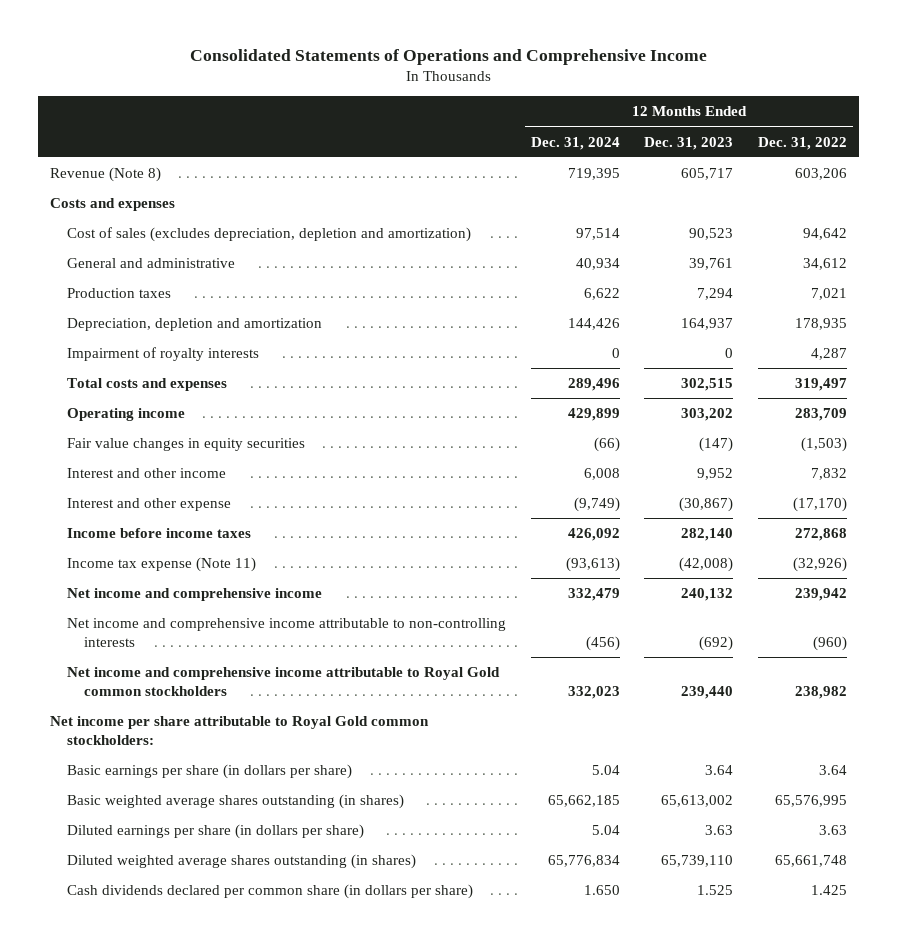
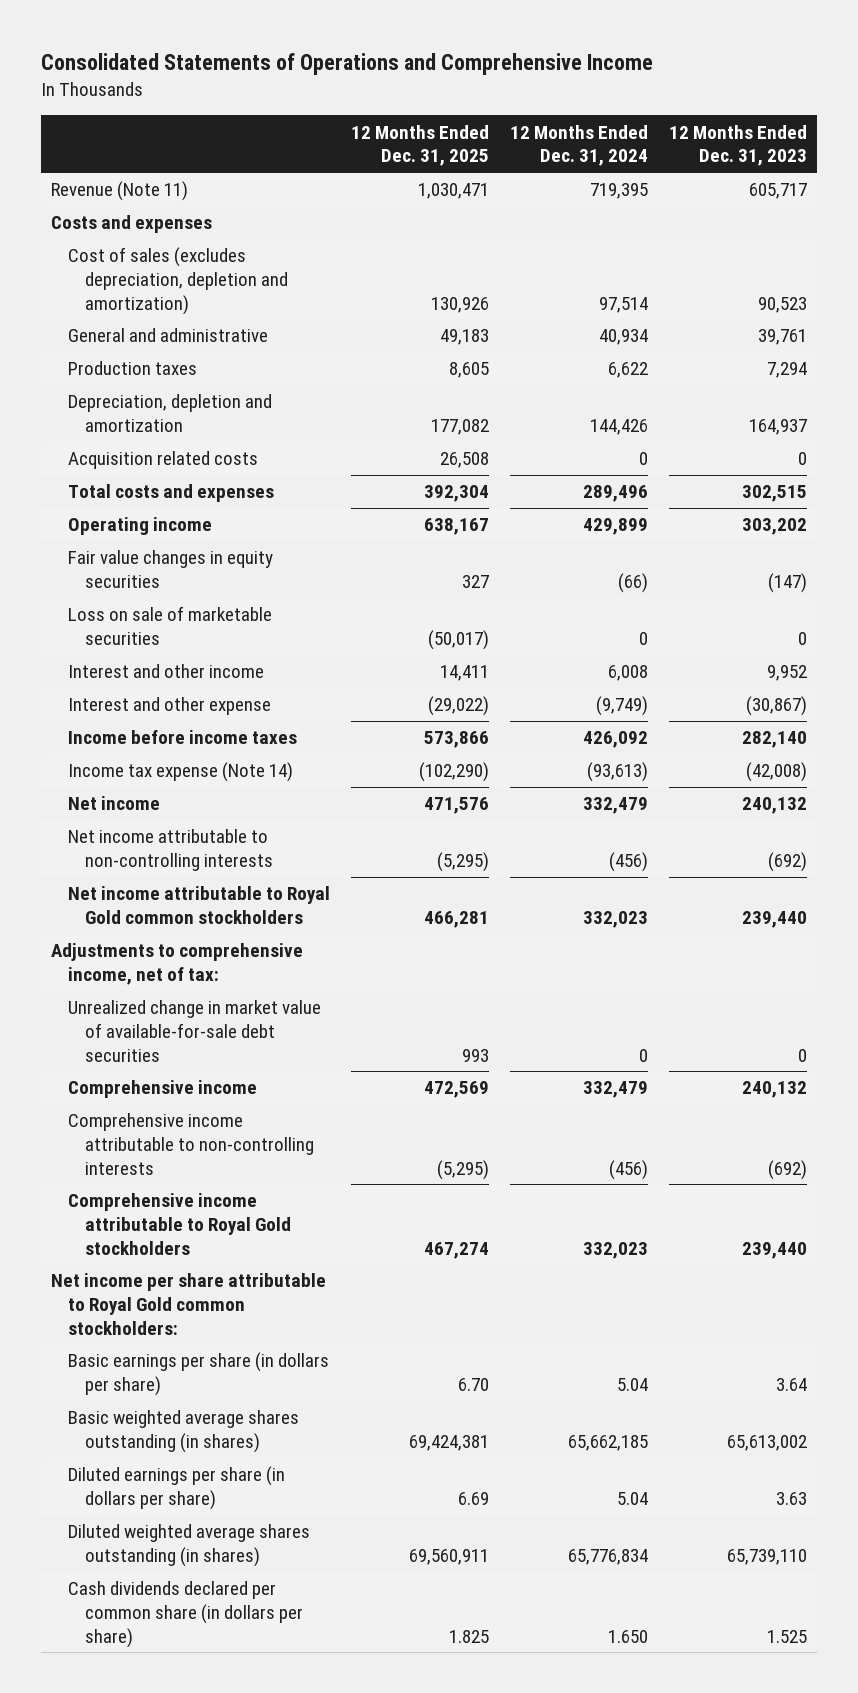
- | 12 Months Ended Dec. 31, 2024 | 12 Months Ended Dec. 31, 2023 | 12 Months Ended Dec. 31, 2022
+ | 12 Months Ended Dec. 31, 2025 | 12 Months Ended Dec. 31, 2024 | 12 Months Ended Dec. 31, 2023
- Revenue (Note 8) | 719,395 | 605,717 | 603,206
+ Revenue (Note 11) | 1,030,471 | 719,395 | 605,717
- Impairment of royalty interests | 0 | 0 | 4,287
+ Acquisition related costs | 26,508 | 0 | 0
+ Loss on sale of marketable securities | (50,017) | 0 | 0
- Income tax expense (Note 11) | (93,613) | (42,008) | (32,926)
- Net income and comprehensive income | 332,479 | 240,132 | 239,942
- Net income and comprehensive income attributable to non-controlling interests | (456) | (692) | (960)
- Net income and comprehensive income attributable to Royal Gold common stockholders | 332,023 | 239,440 | 238,982
+ Income tax expense (Note 14) | (102,290) | (93,613) | (42,008)
+ Net income | 471,576 | 332,479 | 240,132
+ Net income attributable to non-controlling interests | (5,295) | (456) | (692)
+ Net income attributable to Royal Gold common stockholders | 466,281 | 332,023 | 239,440
+ Adjustments to comprehensive income, net of tax:
+ Unrealized change in market value of available-for-sale debt securities | 993 | 0 | 0
+ Comprehensive income | 472,569 | 332,479 | 240,132
+ Comprehensive income attributable to non-controlling interests | (5,295) | (456) | (692)
+ Comprehensive income attributable to Royal Gold stockholders | 467,274 | 332,023 | 239,440

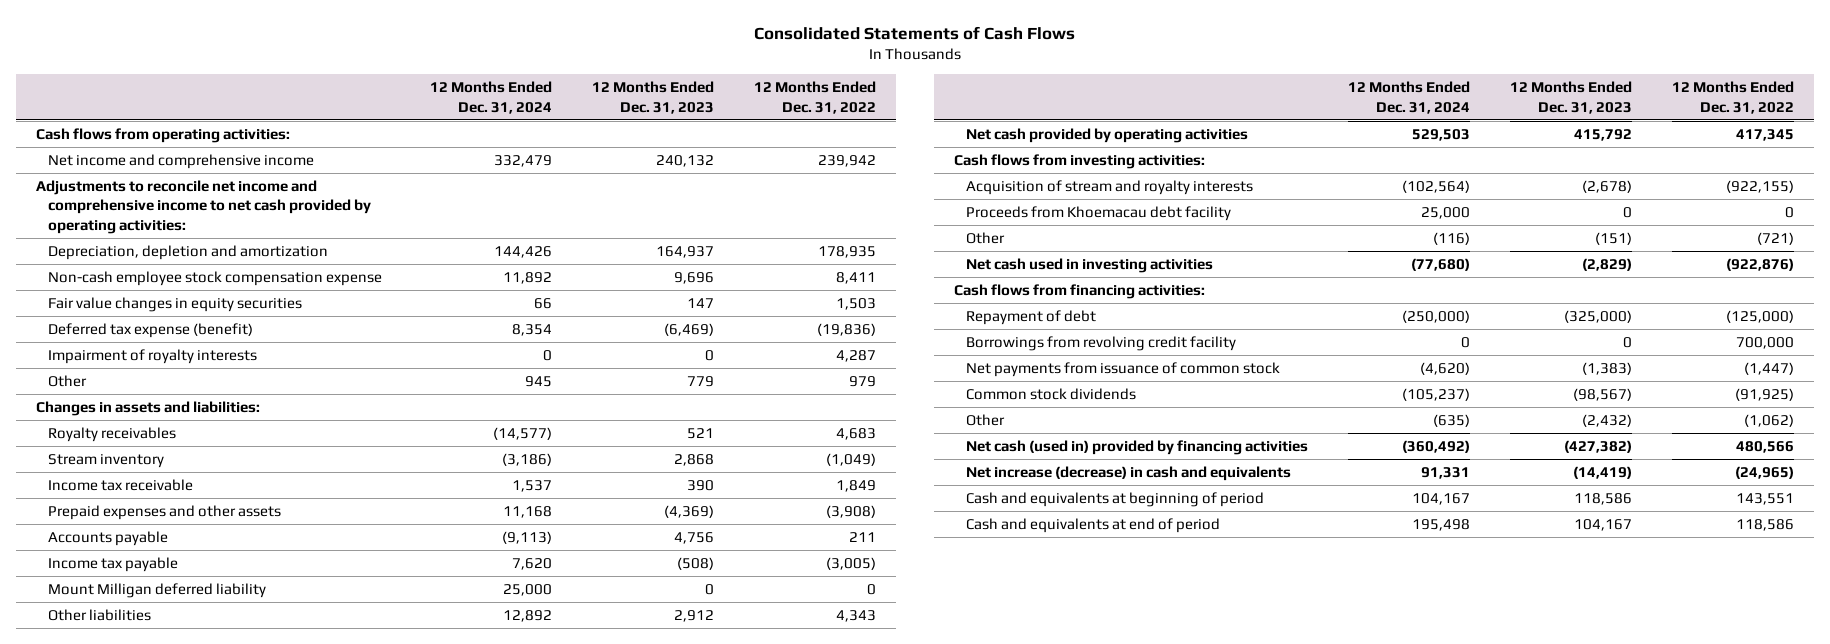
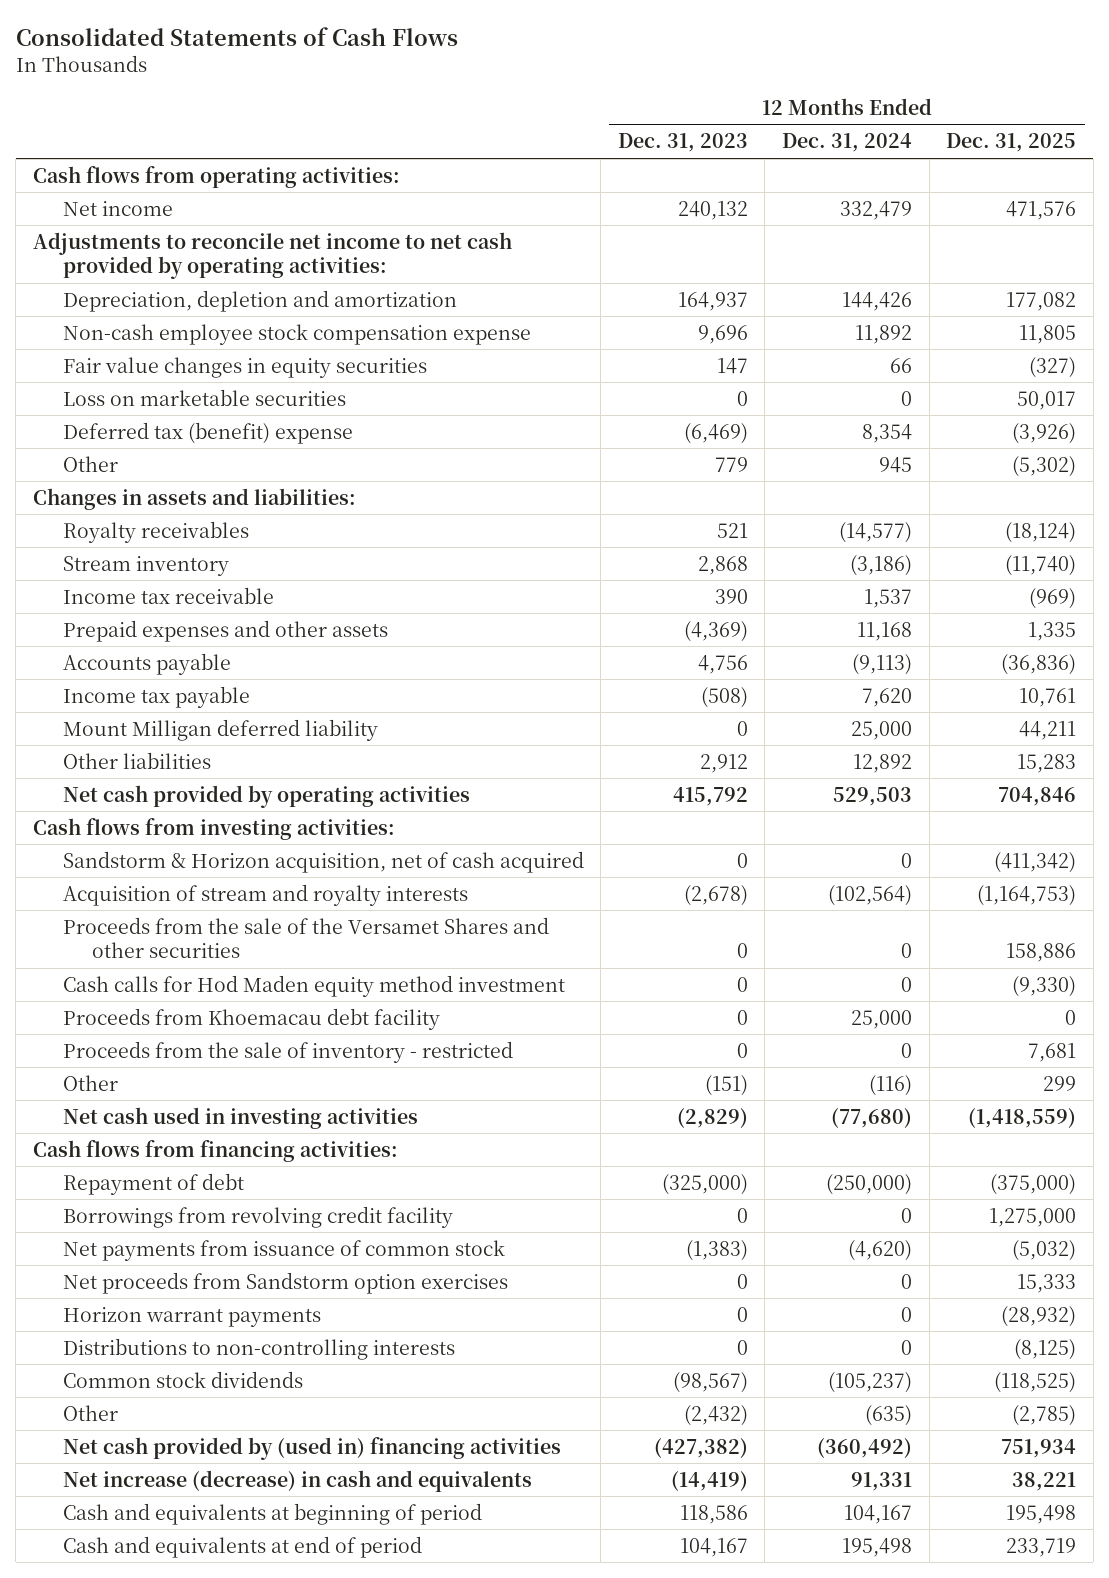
- | 12 Months Ended Dec. 31, 2024 | 12 Months Ended Dec. 31, 2023 | 12 Months Ended Dec. 31, 2022
+ | 12 Months Ended Dec. 31, 2023 | 12 Months Ended Dec. 31, 2024 | 12 Months Ended Dec. 31, 2025
- Net income and comprehensive income | 332,479 | 240,132 | 239,942
- Adjustments to reconcile net income and comprehensive income to net cash provided by operating activities:
+ Net income | 240,132 | 332,479 | 471,576
+ Adjustments to reconcile net income to net cash provided by operating activities:
- Deferred tax expense (benefit) | 8,354 | (6,469) | (19,836)
- Impairment of royalty interests | 0 | 0 | 4,287
+ Loss on marketable securities | 0 | 0 | 50,017
+ Deferred tax (benefit) expense | (6,469) | 8,354 | (3,926)
+ Sandstorm & Horizon acquisition, net of cash acquired | 0 | 0 | (411,342)
+ Proceeds from the sale of the Versamet Shares and other securities | 0 | 0 | 158,886
+ Cash calls for Hod Maden equity method investment | 0 | 0 | (9,330)
+ Proceeds from the sale of inventory - restricted | 0 | 0 | 7,681
+ Net proceeds from Sandstorm option exercises | 0 | 0 | 15,333
+ Horizon warrant payments | 0 | 0 | (28,932)
+ Distributions to non-controlling interests | 0 | 0 | (8,125)
- Net cash (used in) provided by financing activities | (360,492) | (427,382) | 480,566
+ Net cash provided by (used in) financing activities | (427,382) | (360,492) | 751,934

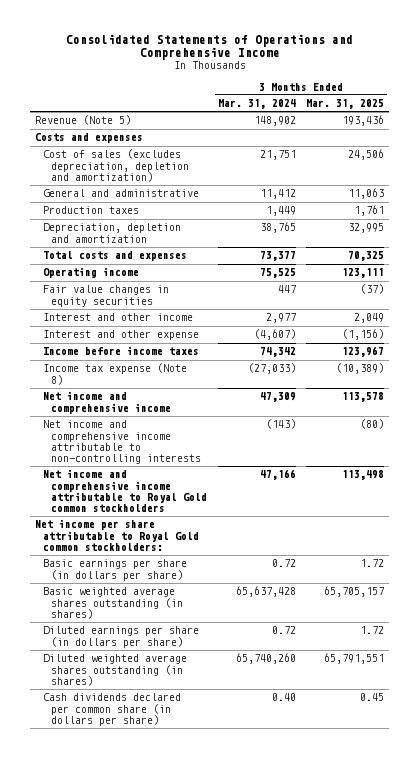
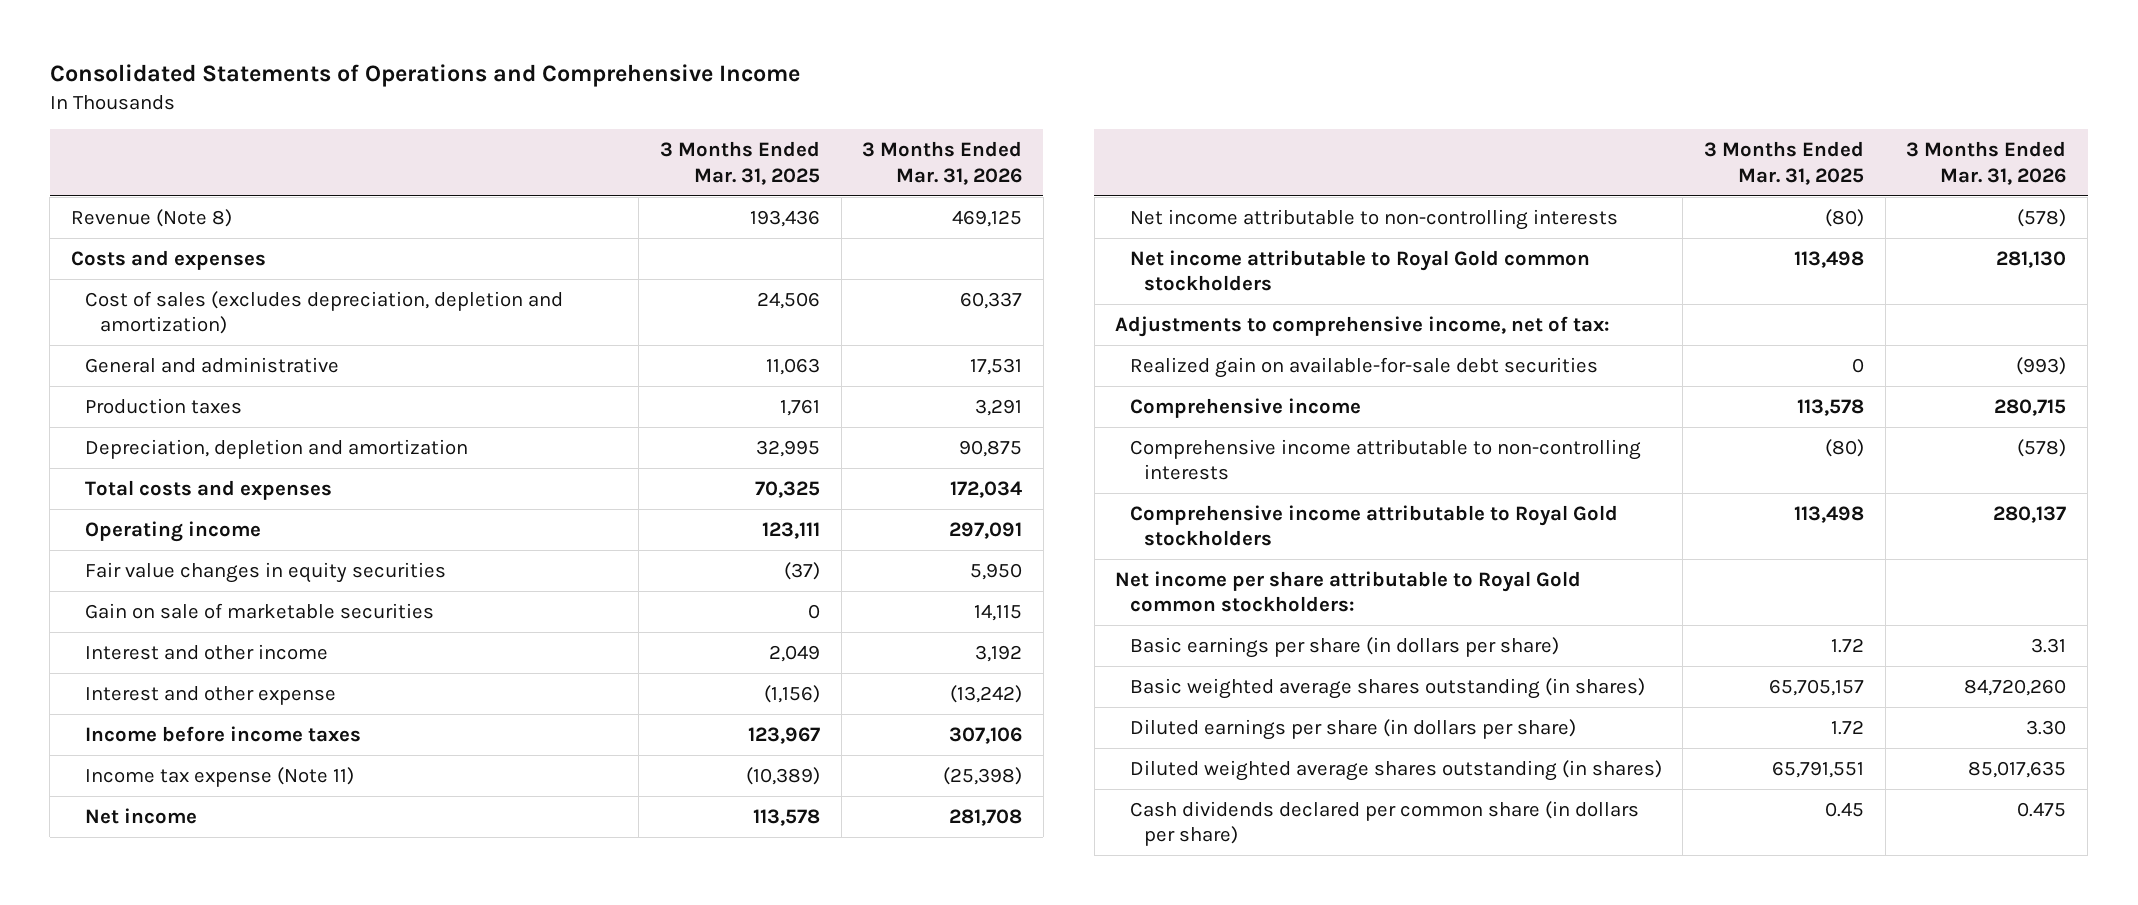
- | 3 Months Ended Mar. 31, 2024 | 3 Months Ended Mar. 31, 2025
+ | 3 Months Ended Mar. 31, 2025 | 3 Months Ended Mar. 31, 2026
- Revenue (Note 5) | 148,902 | 193,436
+ Revenue (Note 8) | 193,436 | 469,125
+ Gain on sale of marketable securities | 0 | 14,115
- Income tax expense (Note 8) | (27,033) | (10,389)
- Net income and comprehensive income | 47,309 | 113,578
- Net income and comprehensive income attributable to non-controlling interests | (143) | (80)
- Net income and comprehensive income attributable to Royal Gold common stockholders | 47,166 | 113,498
+ Income tax expense (Note 11) | (10,389) | (25,398)
+ Net income | 113,578 | 281,708
+ Net income attributable to non-controlling interests | (80) | (578)
+ Net income attributable to Royal Gold common stockholders | 113,498 | 281,130
+ Adjustments to comprehensive income, net of tax:
+ Realized gain on available-for-sale debt securities | 0 | (993)
+ Comprehensive income | 113,578 | 280,715
+ Comprehensive income attributable to non-controlling interests | (80) | (578)
+ Comprehensive income attributable to Royal Gold stockholders | 113,498 | 280,137

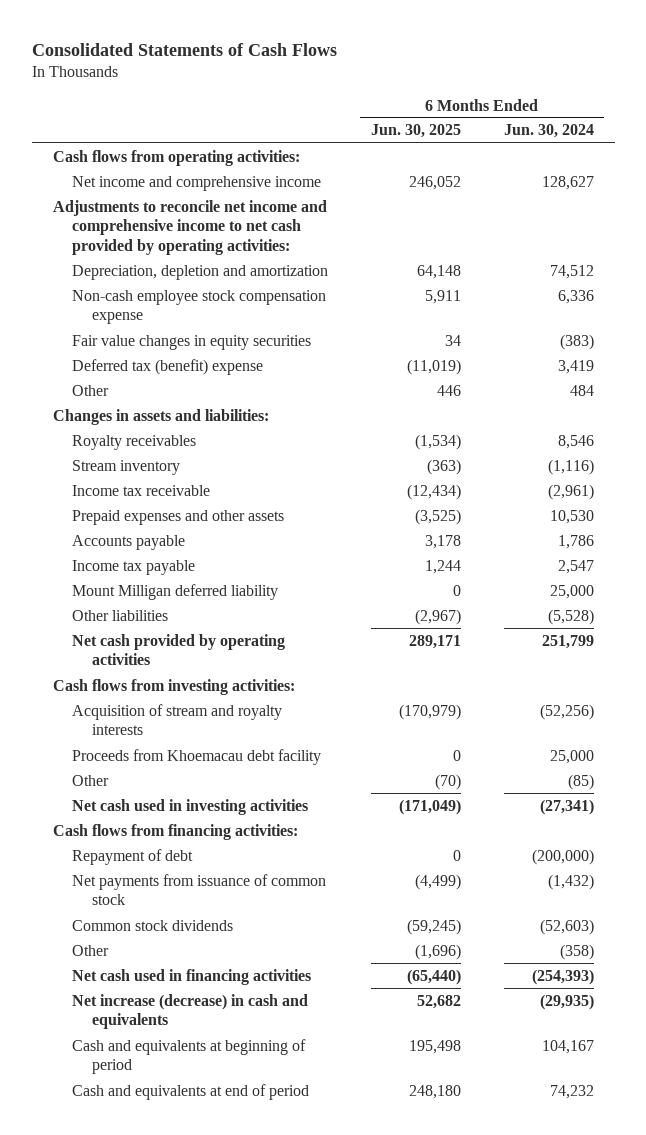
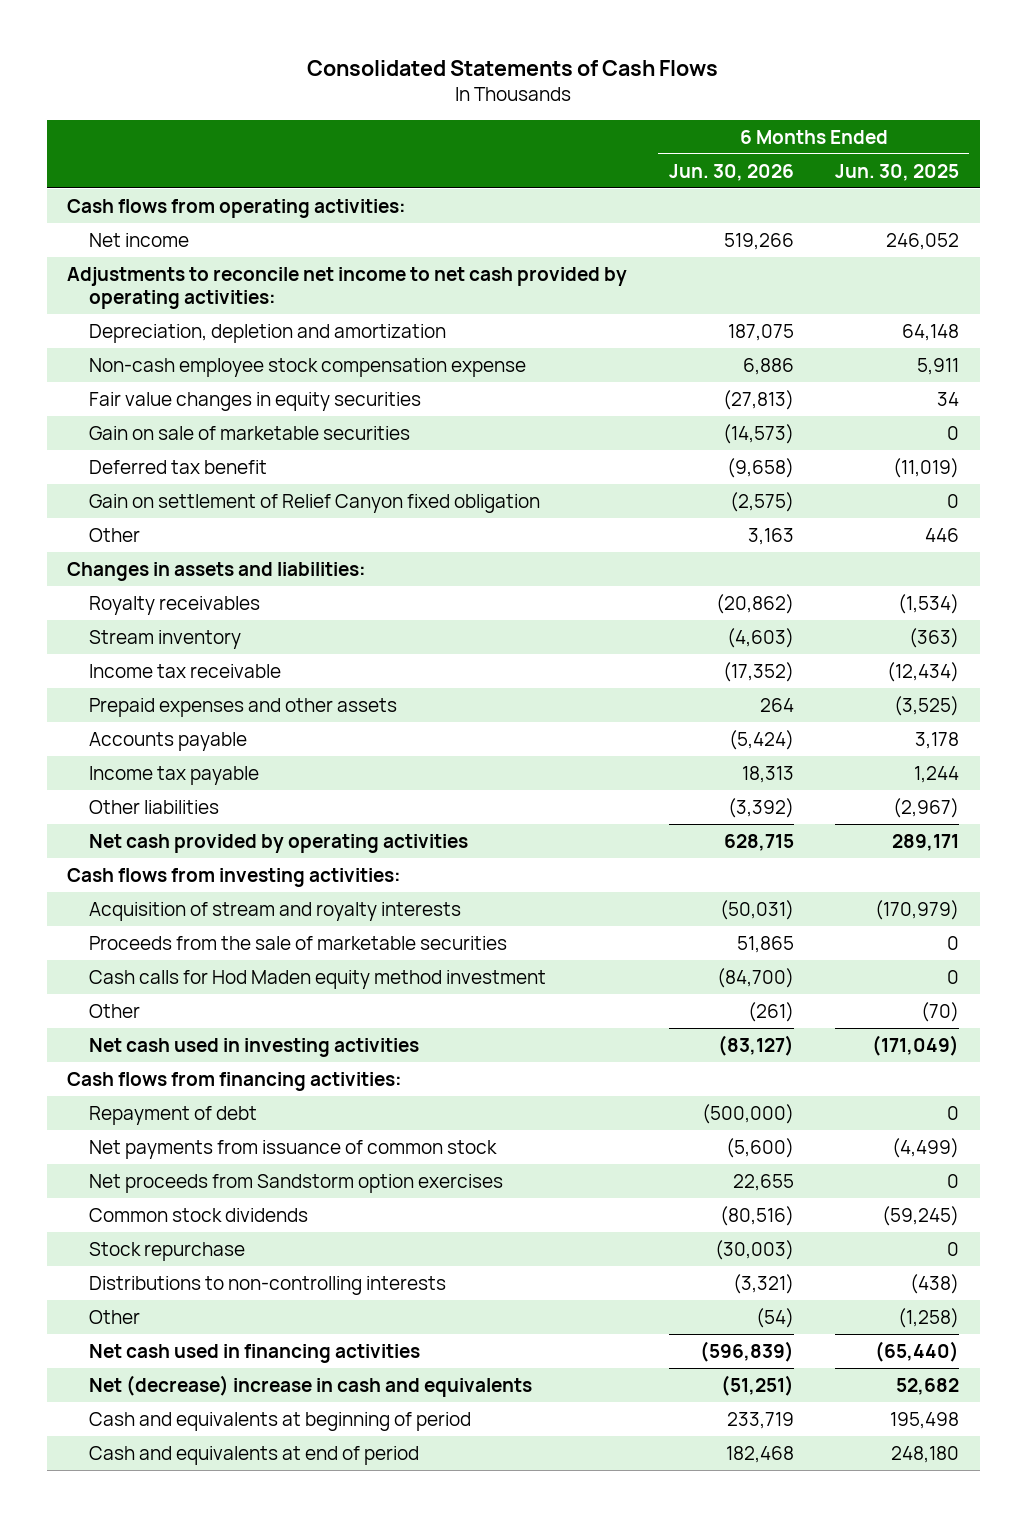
- | 6 Months Ended Jun. 30, 2025 | 6 Months Ended Jun. 30, 2024
+ | 6 Months Ended Jun. 30, 2026 | 6 Months Ended Jun. 30, 2025
- Net income and comprehensive income | 246,052 | 128,627
- Adjustments to reconcile net income and comprehensive income to net cash provided by operating activities:
+ Net income | 519,266 | 246,052
+ Adjustments to reconcile net income to net cash provided by operating activities:
- Deferred tax (benefit) expense | (11,019) | 3,419
+ Gain on sale of marketable securities | (14,573) | 0
+ Deferred tax benefit | (9,658) | (11,019)
+ Gain on settlement of Relief Canyon fixed obligation | (2,575) | 0
- Mount Milligan deferred liability | 0 | 25,000
- Proceeds from Khoemacau debt facility | 0 | 25,000
+ Proceeds from the sale of marketable securities | 51,865 | 0
+ Cash calls for Hod Maden equity method investment | (84,700) | 0
+ Net proceeds from Sandstorm option exercises | 22,655 | 0
- Other | (1,696) | (358)
+ Stock repurchase | (30,003) | 0
+ Distributions to non-controlling interests | (3,321) | (438)
+ Other | (54) | (1,258)
- Net increase (decrease) in cash and equivalents | 52,682 | (29,935)
+ Net (decrease) increase in cash and equivalents | (51,251) | 52,682

